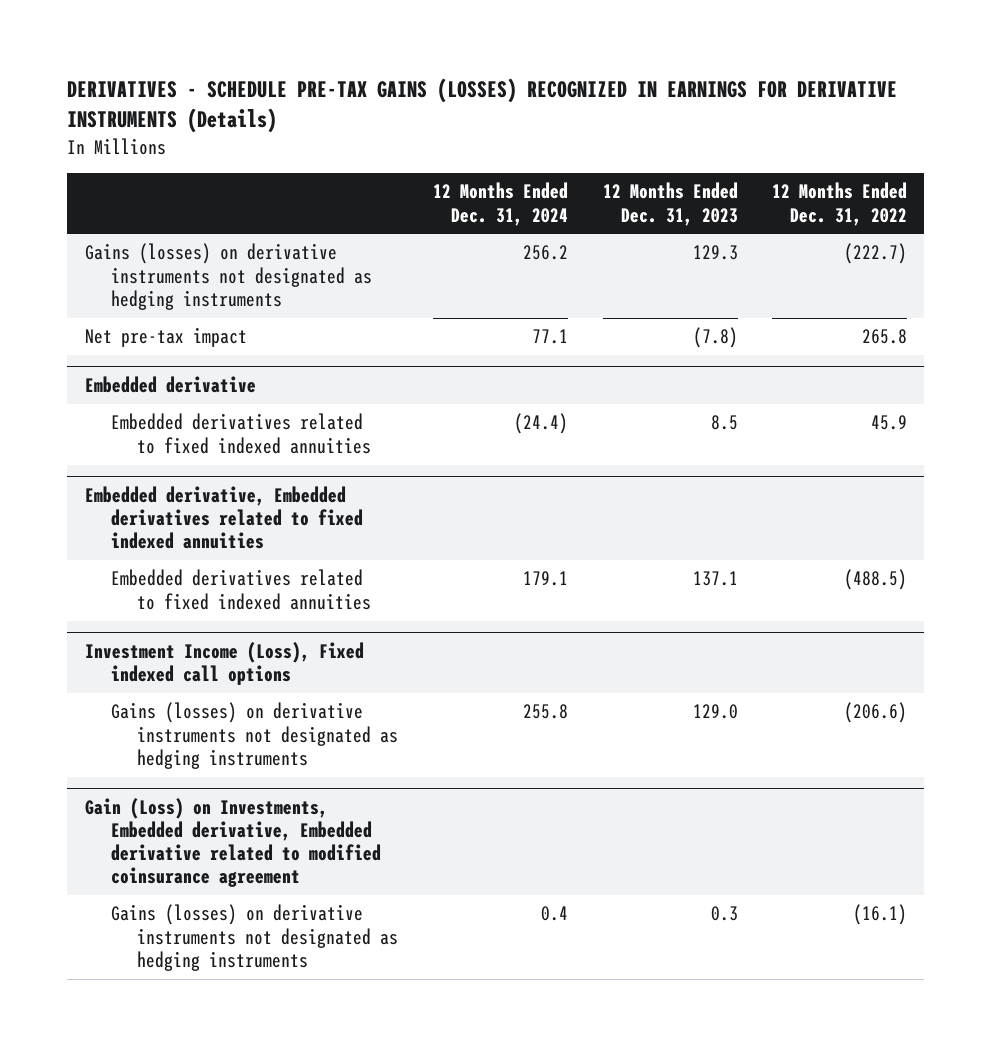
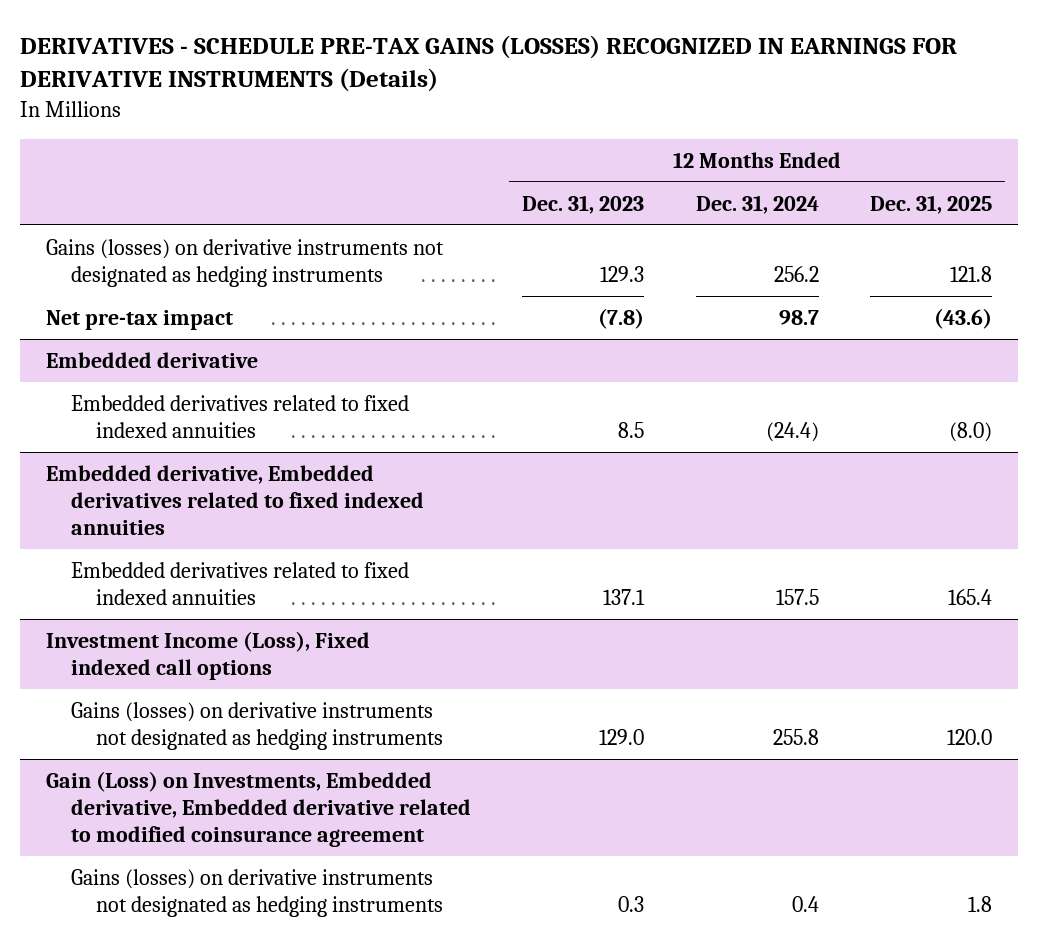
- | 12 Months Ended Dec. 31, 2024 | 12 Months Ended Dec. 31, 2023 | 12 Months Ended Dec. 31, 2022
+ | 12 Months Ended Dec. 31, 2023 | 12 Months Ended Dec. 31, 2024 | 12 Months Ended Dec. 31, 2025
- Net pre-tax impact | 77.1 | (7.8) | 265.8
+ Net pre-tax impact | (7.8) | 98.7 | (43.6)
@ Embedded derivative, Embedded derivatives related to fixed indexed annuities
- Embedded derivatives related to fixed indexed annuities | 179.1 | 137.1 | (488.5)
+ Embedded derivatives related to fixed indexed annuities | 137.1 | 157.5 | 165.4

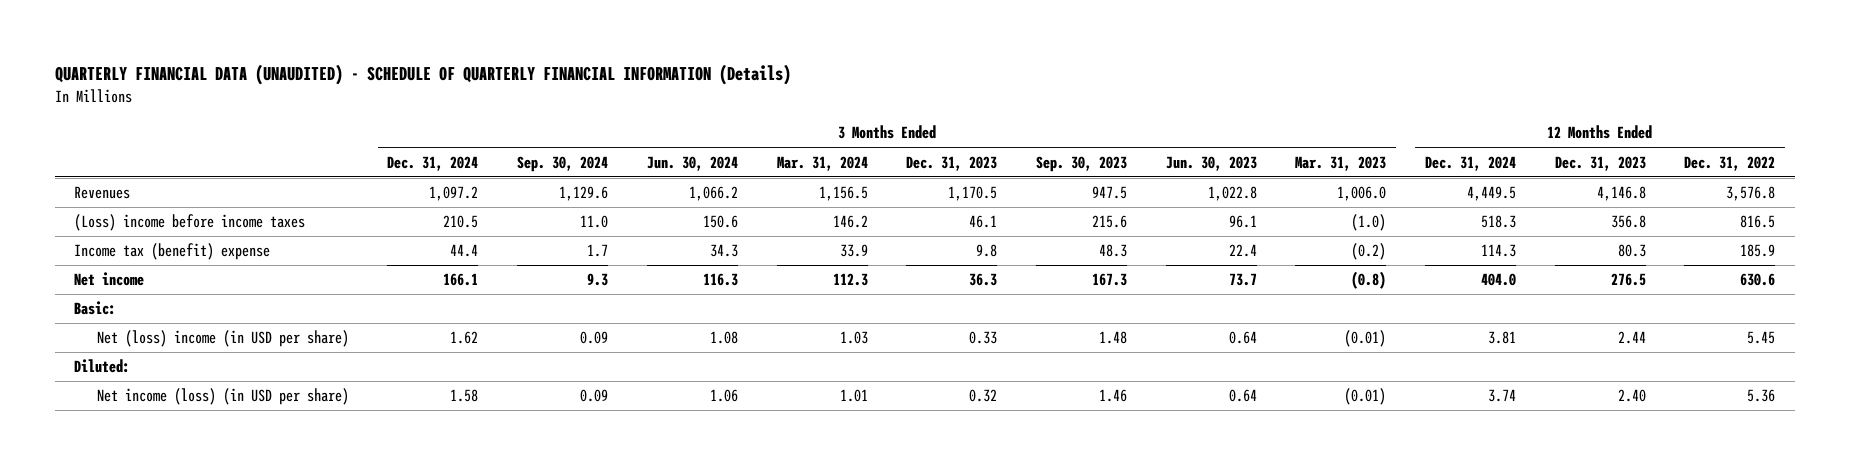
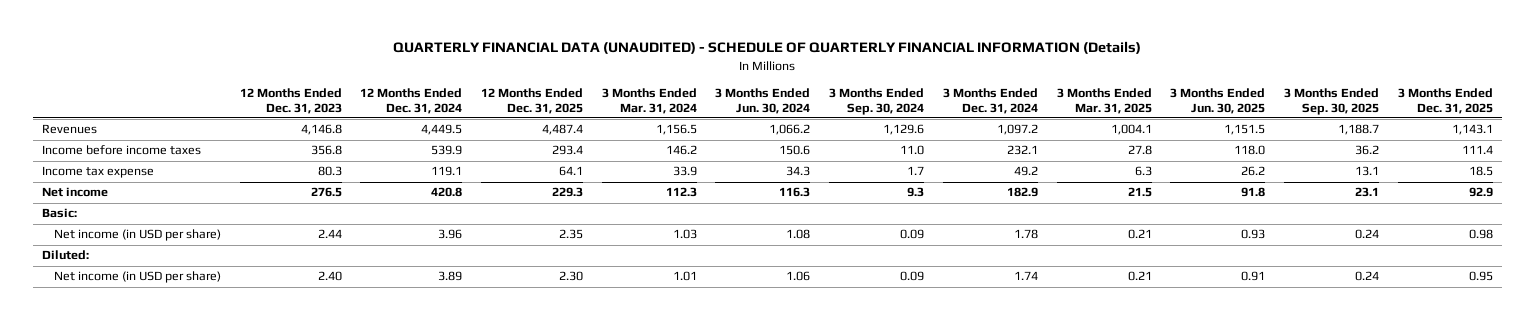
- | 3 Months Ended Dec. 31, 2024 | 3 Months Ended Sep. 30, 2024 | 3 Months Ended Jun. 30, 2024 | 3 Months Ended Mar. 31, 2024 | 3 Months Ended Dec. 31, 2023 | 3 Months Ended Sep. 30, 2023 | 3 Months Ended Jun. 30, 2023 | 3 Months Ended Mar. 31, 2023 | 12 Months Ended Dec. 31, 2024 | 12 Months Ended Dec. 31, 2023 | 12 Months Ended Dec. 31, 2022
+ | 12 Months Ended Dec. 31, 2023 | 12 Months Ended Dec. 31, 2024 | 12 Months Ended Dec. 31, 2025 | 3 Months Ended Mar. 31, 2024 | 3 Months Ended Jun. 30, 2024 | 3 Months Ended Sep. 30, 2024 | 3 Months Ended Dec. 31, 2024 | 3 Months Ended Mar. 31, 2025 | 3 Months Ended Jun. 30, 2025 | 3 Months Ended Sep. 30, 2025 | 3 Months Ended Dec. 31, 2025
- (Loss) income before income taxes | 210.5 | 11.0 | 150.6 | 146.2 | 46.1 | 215.6 | 96.1 | (1.0) | 518.3 | 356.8 | 816.5
- Income tax (benefit) expense | 44.4 | 1.7 | 34.3 | 33.9 | 9.8 | 48.3 | 22.4 | (0.2) | 114.3 | 80.3 | 185.9
- Net income | 166.1 | 9.3 | 116.3 | 112.3 | 36.3 | 167.3 | 73.7 | (0.8) | 404.0 | 276.5 | 630.6
+ Income before income taxes | 356.8 | 539.9 | 293.4 | 146.2 | 150.6 | 11.0 | 232.1 | 27.8 | 118.0 | 36.2 | 111.4
+ Income tax expense | 80.3 | 119.1 | 64.1 | 33.9 | 34.3 | 1.7 | 49.2 | 6.3 | 26.2 | 13.1 | 18.5
+ Net income | 276.5 | 420.8 | 229.3 | 112.3 | 116.3 | 9.3 | 182.9 | 21.5 | 91.8 | 23.1 | 92.9
- Net (loss) income (in USD per share) | 1.62 | 0.09 | 1.08 | 1.03 | 0.33 | 1.48 | 0.64 | (0.01) | 3.81 | 2.44 | 5.45
+ Net income (in USD per share) | 2.44 | 3.96 | 2.35 | 1.03 | 1.08 | 0.09 | 1.78 | 0.21 | 0.93 | 0.24 | 0.98
- Net income (loss) (in USD per share) | 1.58 | 0.09 | 1.06 | 1.01 | 0.32 | 1.46 | 0.64 | (0.01) | 3.74 | 2.40 | 5.36
+ Net income (in USD per share) | 2.40 | 3.89 | 2.30 | 1.01 | 1.06 | 0.09 | 1.74 | 0.21 | 0.91 | 0.24 | 0.95

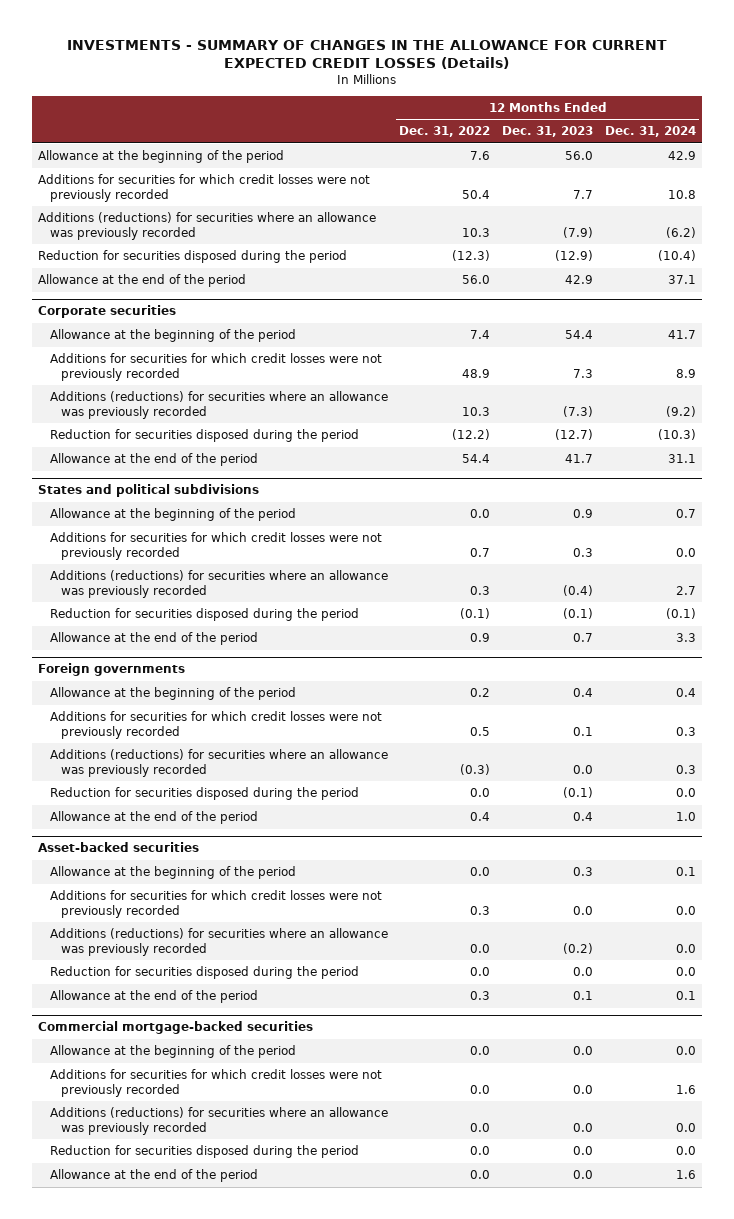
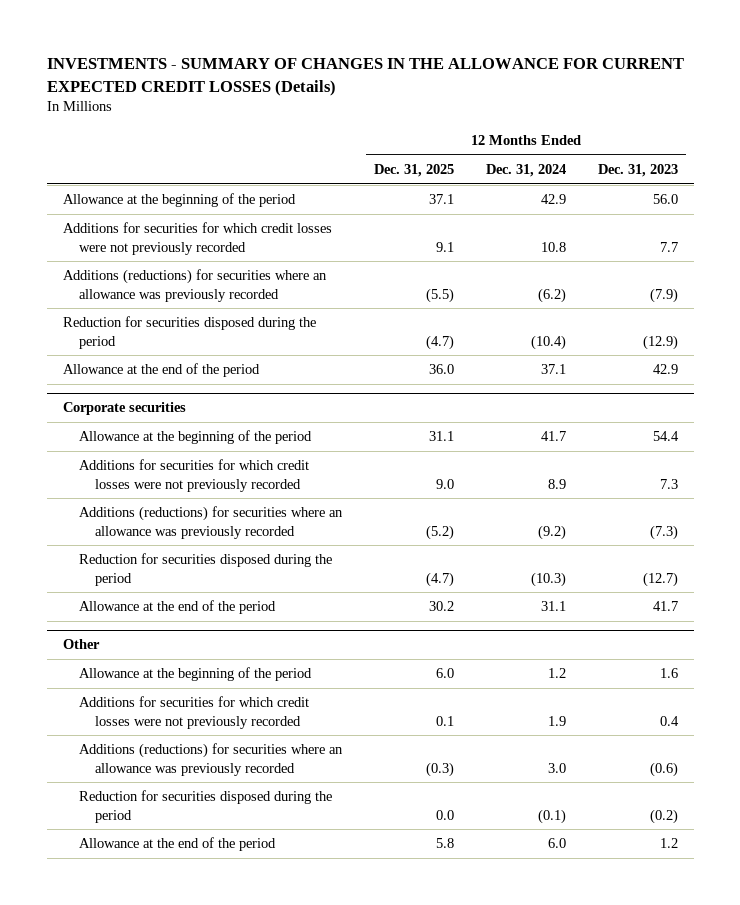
- | 12 Months Ended Dec. 31, 2022 | 12 Months Ended Dec. 31, 2023 | 12 Months Ended Dec. 31, 2024
+ | 12 Months Ended Dec. 31, 2025 | 12 Months Ended Dec. 31, 2024 | 12 Months Ended Dec. 31, 2023
- States and political subdivisions
- Allowance at the beginning of the period | 0.0 | 0.9 | 0.7
- Additions for securities for which credit losses were not previously recorded | 0.7 | 0.3 | 0.0
- Additions (reductions) for securities where an allowance was previously recorded | 0.3 | (0.4) | 2.7
- Reduction for securities disposed during the period | (0.1) | (0.1) | (0.1)
- Allowance at the end of the period | 0.9 | 0.7 | 3.3
- Foreign governments
- Allowance at the beginning of the period | 0.2 | 0.4 | 0.4
- Additions for securities for which credit losses were not previously recorded | 0.5 | 0.1 | 0.3
- Additions (reductions) for securities where an allowance was previously recorded | (0.3) | 0.0 | 0.3
- Reduction for securities disposed during the period | 0.0 | (0.1) | 0.0
- Allowance at the end of the period | 0.4 | 0.4 | 1.0
- Asset-backed securities
- Allowance at the beginning of the period | 0.0 | 0.3 | 0.1
- Additions for securities for which credit losses were not previously recorded | 0.3 | 0.0 | 0.0
- Additions (reductions) for securities where an allowance was previously recorded | 0.0 | (0.2) | 0.0
- Reduction for securities disposed during the period | 0.0 | 0.0 | 0.0
- Allowance at the end of the period | 0.3 | 0.1 | 0.1
- Commercial mortgage-backed securities
- Allowance at the beginning of the period | 0.0 | 0.0 | 0.0
- Additions for securities for which credit losses were not previously recorded | 0.0 | 0.0 | 1.6
- Additions (reductions) for securities where an allowance was previously recorded | 0.0 | 0.0 | 0.0
- Reduction for securities disposed during the period | 0.0 | 0.0 | 0.0
- Allowance at the end of the period | 0.0 | 0.0 | 1.6
+ Other
+ Allowance at the beginning of the period | 6.0 | 1.2 | 1.6
+ Additions for securities for which credit losses were not previously recorded | 0.1 | 1.9 | 0.4
+ Additions (reductions) for securities where an allowance was previously recorded | (0.3) | 3.0 | (0.6)
+ Reduction for securities disposed during the period | 0.0 | (0.1) | (0.2)
+ Allowance at the end of the period | 5.8 | 6.0 | 1.2

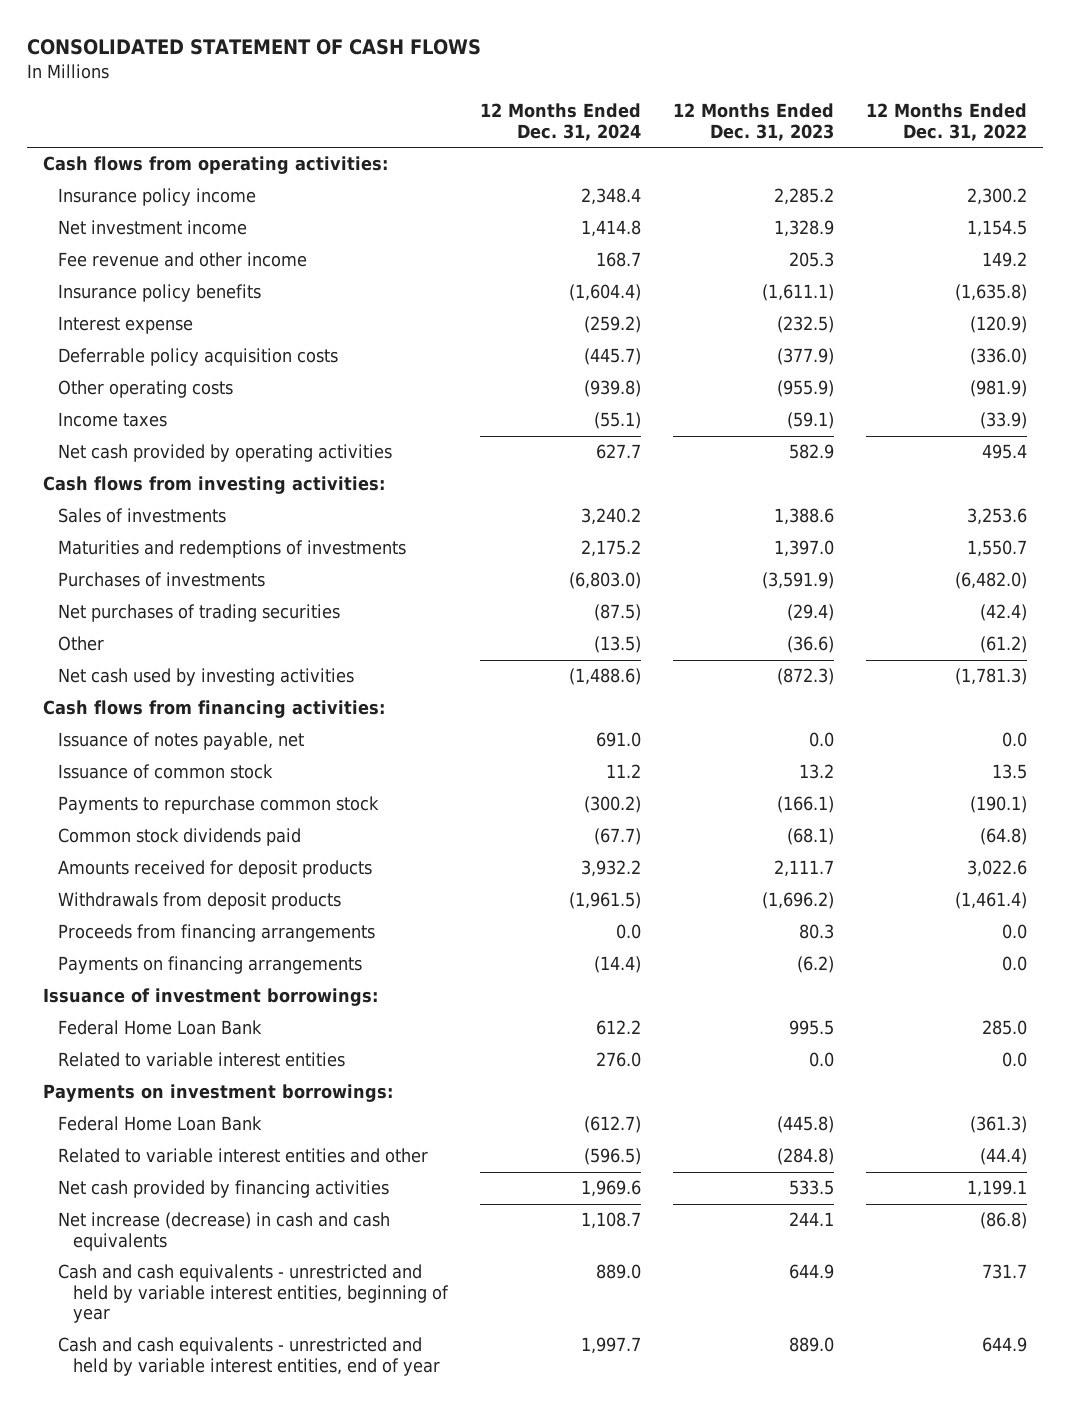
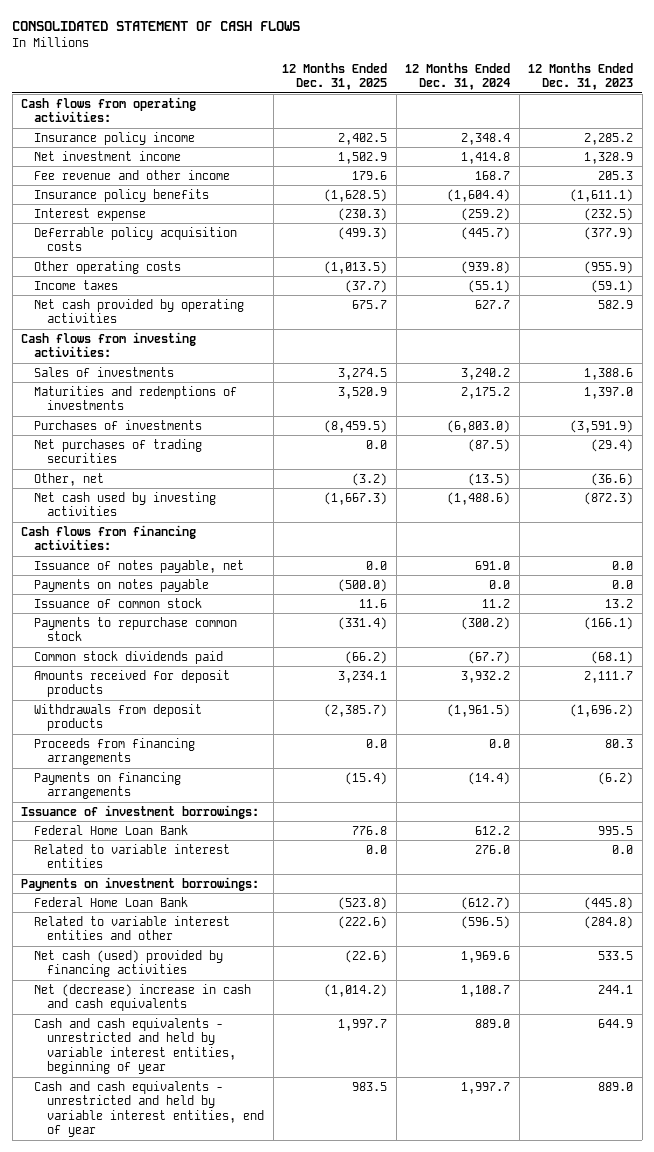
- | 12 Months Ended Dec. 31, 2024 | 12 Months Ended Dec. 31, 2023 | 12 Months Ended Dec. 31, 2022
+ | 12 Months Ended Dec. 31, 2025 | 12 Months Ended Dec. 31, 2024 | 12 Months Ended Dec. 31, 2023
- Other | (13.5) | (36.6) | (61.2)
+ Other, net | (3.2) | (13.5) | (36.6)
+ Payments on notes payable | (500.0) | 0.0 | 0.0
- Net cash provided by financing activities | 1,969.6 | 533.5 | 1,199.1
- Net increase (decrease) in cash and cash equivalents | 1,108.7 | 244.1 | (86.8)
+ Net cash (used) provided by financing activities | (22.6) | 1,969.6 | 533.5
+ Net (decrease) increase in cash and cash equivalents | (1,014.2) | 1,108.7 | 244.1

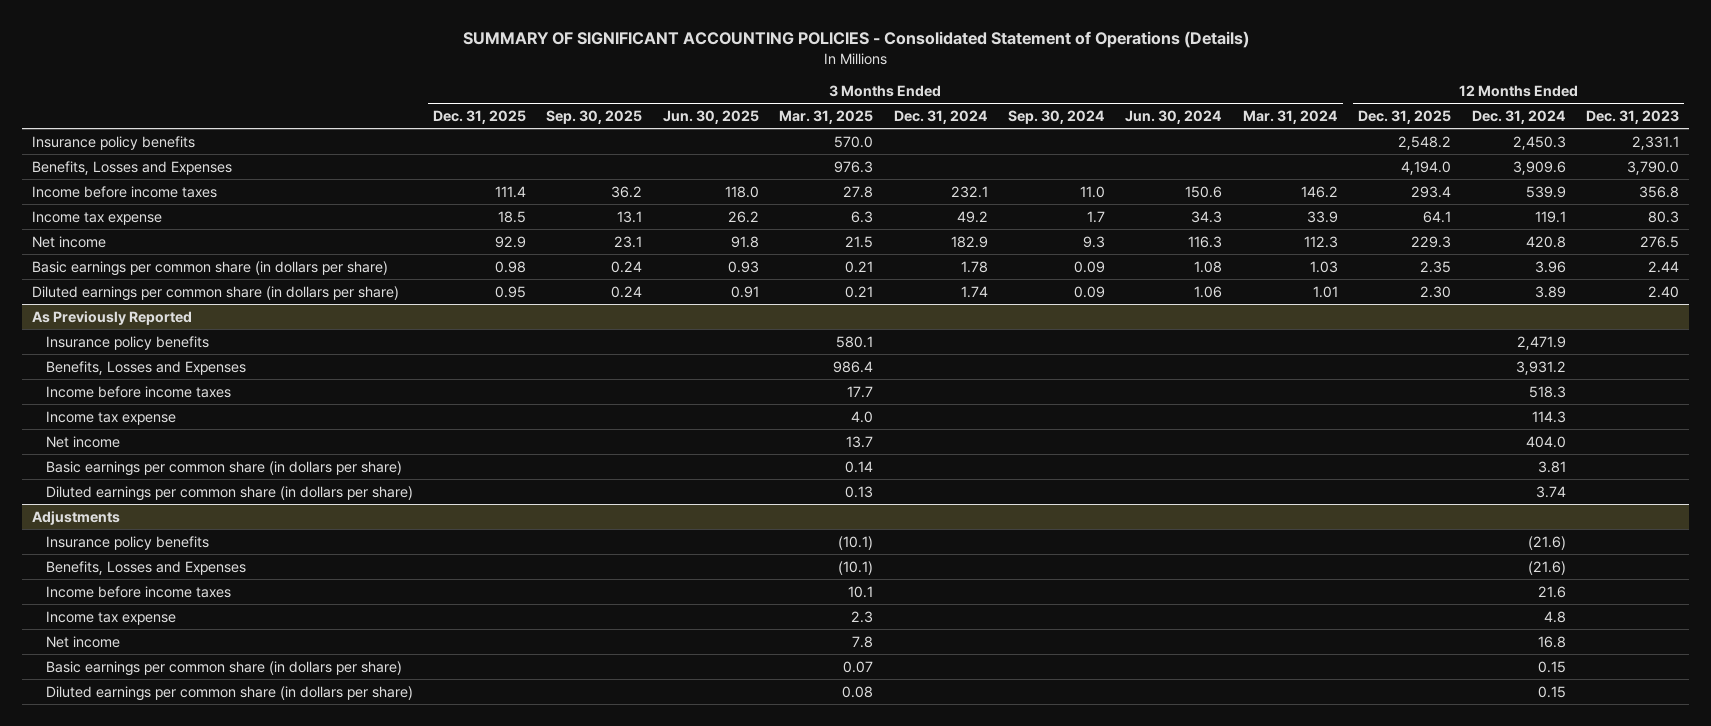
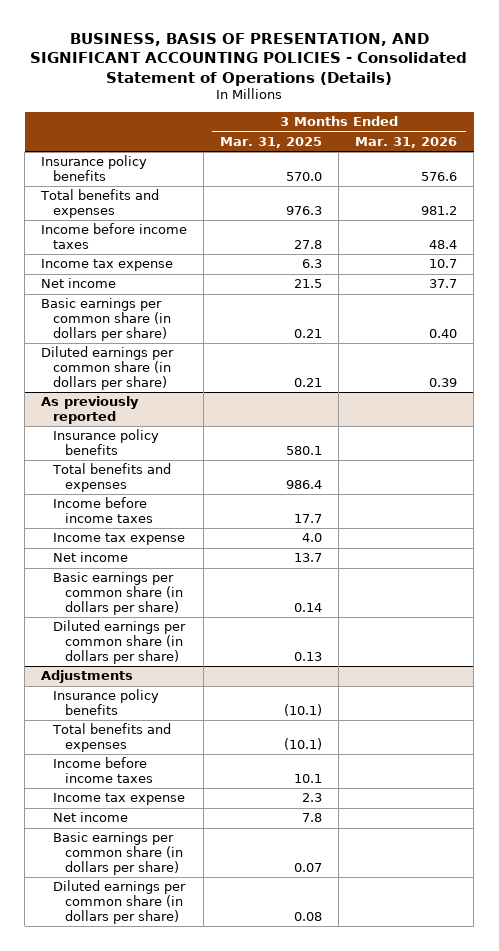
- SUMMARY OF SIGNIFICANT ACCOUNTING POLICIES - Consolidated Statement of Operations (Details)
+ BUSINESS, BASIS OF PRESENTATION, AND SIGNIFICANT ACCOUNTING POLICIES - Consolidated Statement of Operations (Details)
- | 3 Months Ended Dec. 31, 2025 | 3 Months Ended Sep. 30, 2025 | 3 Months Ended Jun. 30, 2025 | 3 Months Ended Mar. 31, 2025 | 3 Months Ended Dec. 31, 2024 | 3 Months Ended Sep. 30, 2024 | 3 Months Ended Jun. 30, 2024 | 3 Months Ended Mar. 31, 2024 | 12 Months Ended Dec. 31, 2025 | 12 Months Ended Dec. 31, 2024 | 12 Months Ended Dec. 31, 2023
+ | 3 Months Ended Mar. 31, 2025 | 3 Months Ended Mar. 31, 2026
- Benefits, Losses and Expenses | | | | 976.3 | | | | | 4,194.0 | 3,909.6 | 3,790.0
+ Total benefits and expenses | 976.3 | 981.2
- As Previously Reported
+ As previously reported
- Benefits, Losses and Expenses | | | | 986.4 | | | | | | 3,931.2 |
+ Total benefits and expenses | 986.4 |
@ Adjustments
- Benefits, Losses and Expenses | | | | (10.1) | | | | | | (21.6) |
+ Total benefits and expenses | (10.1) |

